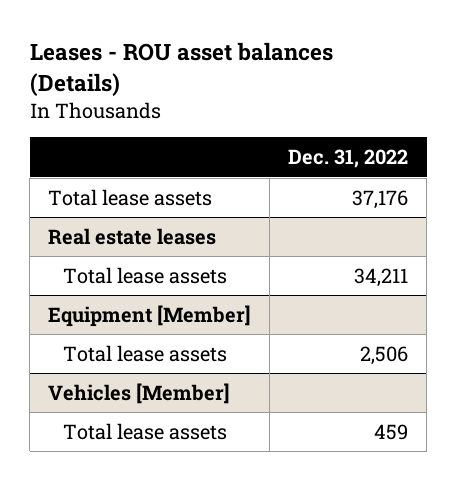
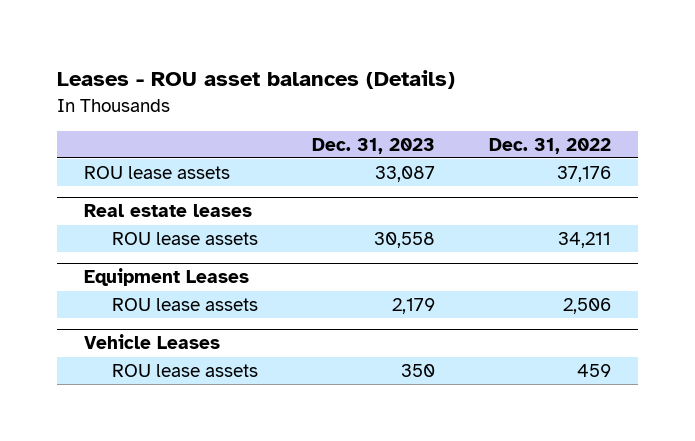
- | Dec. 31, 2022
+ | Dec. 31, 2023 | Dec. 31, 2022
- Total lease assets | 37,176
+ ROU lease assets | 33,087 | 37,176
@ Real estate leases
- Total lease assets | 34,211
- Equipment [Member]
- Total lease assets | 2,506
- Vehicles [Member]
- Total lease assets | 459
@ Real estate leases
+ ROU lease assets | 30,558 | 34,211
+ Equipment Leases
+ ROU lease assets | 2,179 | 2,506
+ Vehicle Leases
+ ROU lease assets | 350 | 459

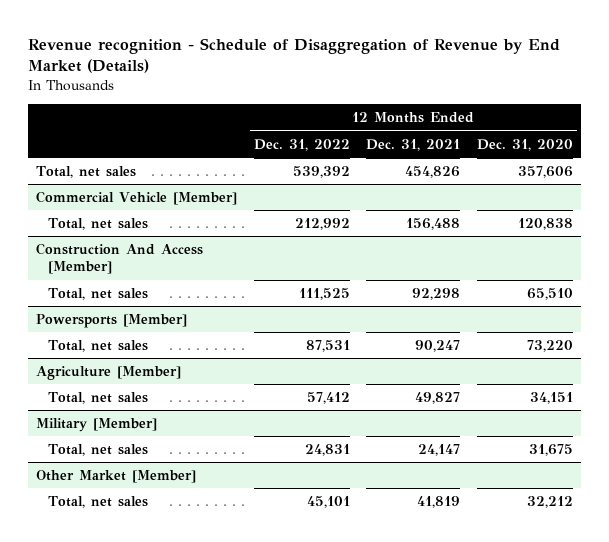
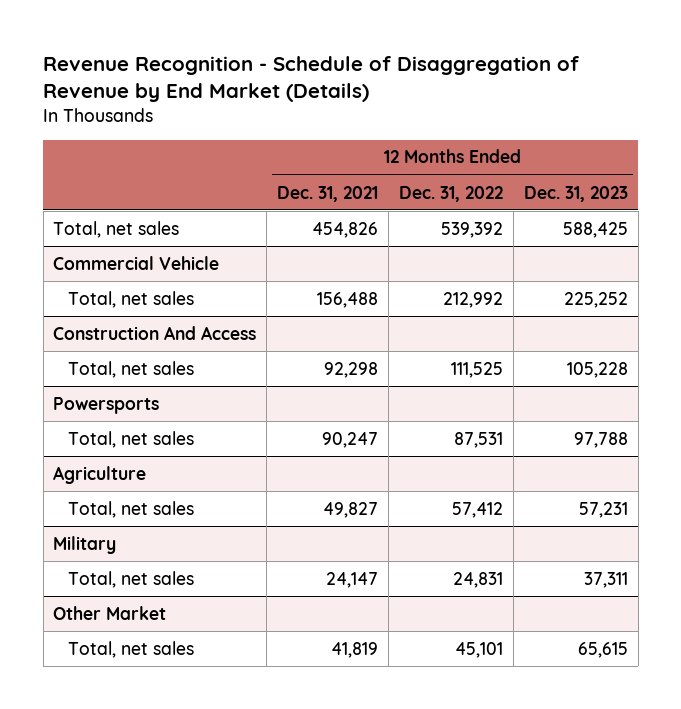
- Revenue recognition - Schedule of Disaggregation of Revenue by End Market (Details)
+ Revenue Recognition - Schedule of Disaggregation of Revenue by End Market (Details)
- | 12 Months Ended Dec. 31, 2022 | 12 Months Ended Dec. 31, 2021 | 12 Months Ended Dec. 31, 2020
+ | 12 Months Ended Dec. 31, 2021 | 12 Months Ended Dec. 31, 2022 | 12 Months Ended Dec. 31, 2023
- Commercial Vehicle [Member]
+ Commercial Vehicle
- Construction And Access [Member]
+ Construction And Access
- Powersports [Member]
+ Powersports
- Agriculture [Member]
+ Agriculture
- Military [Member]
+ Military
- Other Market [Member]
+ Other Market

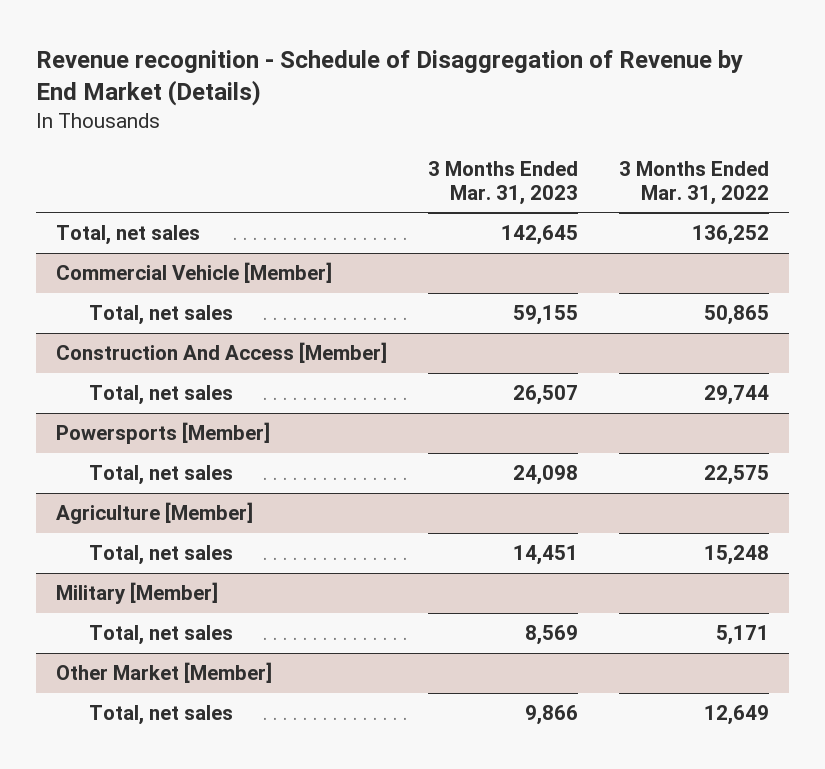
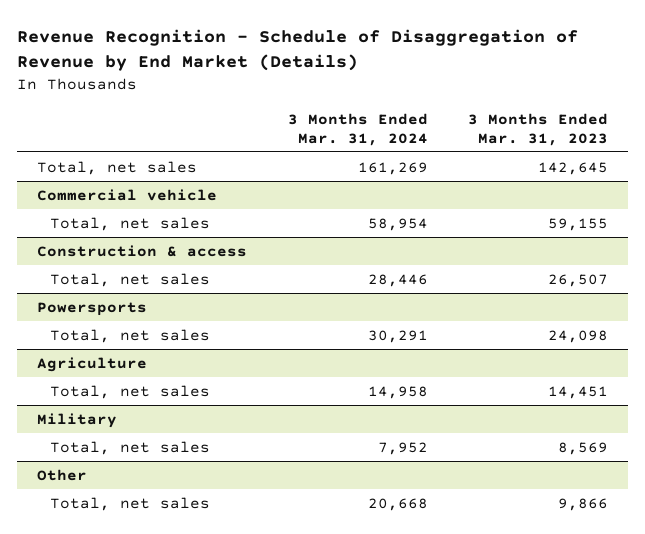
- Revenue recognition - Schedule of Disaggregation of Revenue by End Market (Details)
+ Revenue Recognition - Schedule of Disaggregation of Revenue by End Market (Details)
- | 3 Months Ended Mar. 31, 2023 | 3 Months Ended Mar. 31, 2022
+ | 3 Months Ended Mar. 31, 2024 | 3 Months Ended Mar. 31, 2023
- Commercial Vehicle [Member]
+ Commercial vehicle
- Construction And Access [Member]
+ Construction & access
- Powersports [Member]
+ Powersports
- Agriculture [Member]
+ Agriculture
- Military [Member]
+ Military
- Other Market [Member]
+ Other

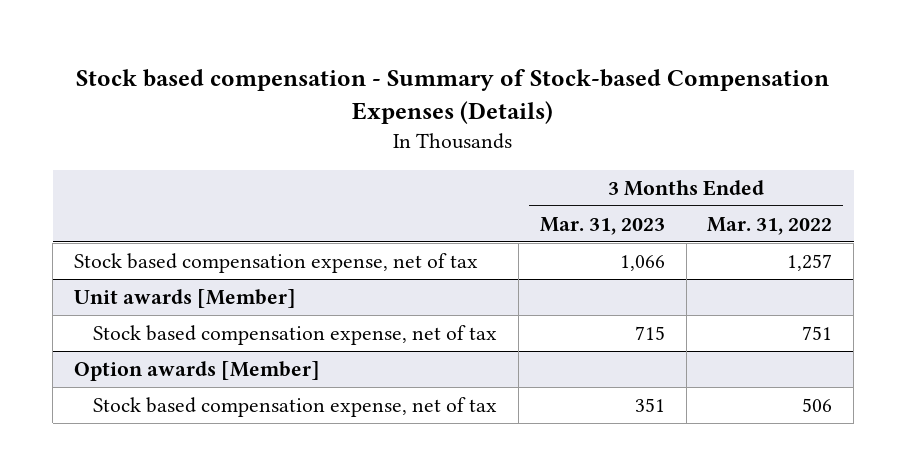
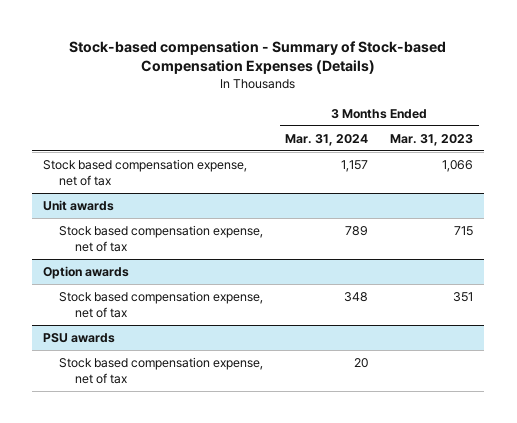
- Stock based compensation - Summary of Stock-based Compensation Expenses (Details)
+ Stock-based compensation - Summary of Stock-based Compensation Expenses (Details)
- | 3 Months Ended Mar. 31, 2023 | 3 Months Ended Mar. 31, 2022
+ | 3 Months Ended Mar. 31, 2024 | 3 Months Ended Mar. 31, 2023
- Unit awards [Member]
+ Unit awards
- Option awards [Member]
+ Option awards
+ PSU awards
+ Stock based compensation expense, net of tax | 20 |

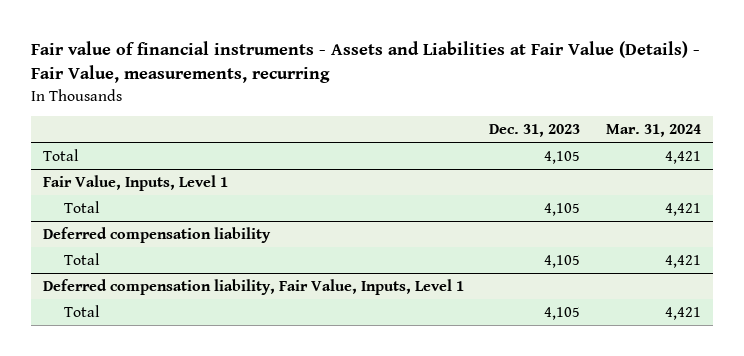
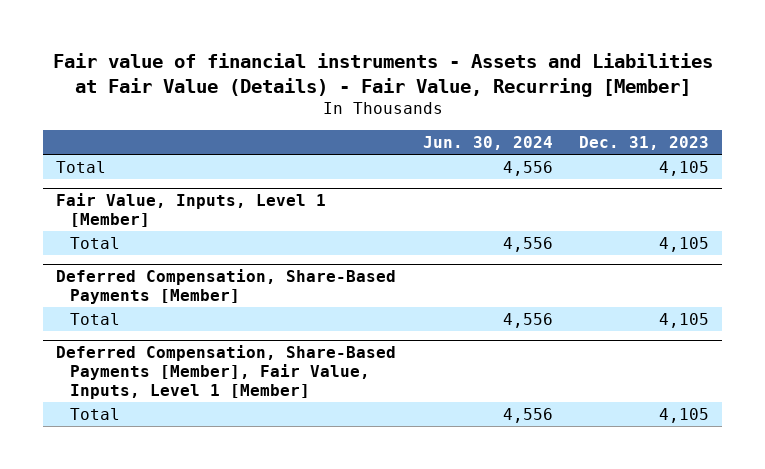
- Fair value of financial instruments - Assets and Liabilities at Fair Value (Details) - Fair Value, measurements, recurring
+ Fair value of financial instruments - Assets and Liabilities at Fair Value (Details) - Fair Value, Recurring [Member]
- | Dec. 31, 2023 | Mar. 31, 2024
+ | Jun. 30, 2024 | Dec. 31, 2023
- Fair Value, Inputs, Level 1
+ Fair Value, Inputs, Level 1 [Member]
- Deferred compensation liability
+ Deferred Compensation, Share-Based Payments [Member]
- Deferred compensation liability, Fair Value, Inputs, Level 1
+ Deferred Compensation, Share-Based Payments [Member], Fair Value, Inputs, Level 1 [Member]

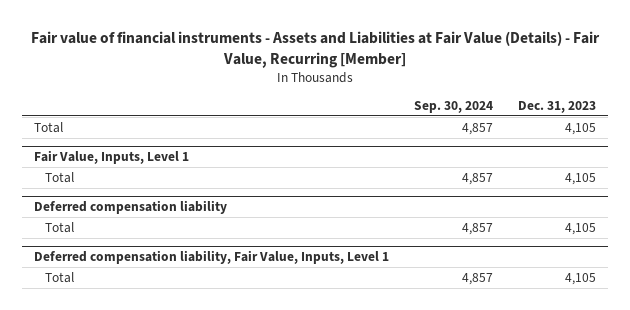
- | Jun. 30, 2024 | Dec. 31, 2023
+ | Sep. 30, 2024 | Dec. 31, 2023
- Fair Value, Inputs, Level 1 [Member]
+ Fair Value, Inputs, Level 1
- Deferred Compensation, Share-Based Payments [Member]
+ Deferred compensation liability
- Deferred Compensation, Share-Based Payments [Member], Fair Value, Inputs, Level 1 [Member]
+ Deferred compensation liability, Fair Value, Inputs, Level 1

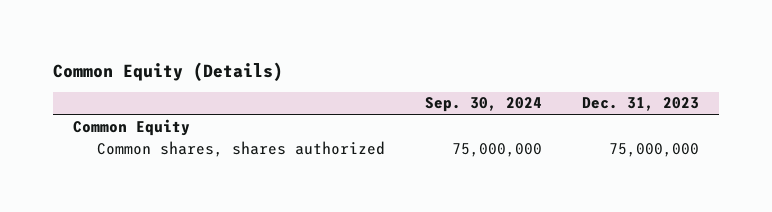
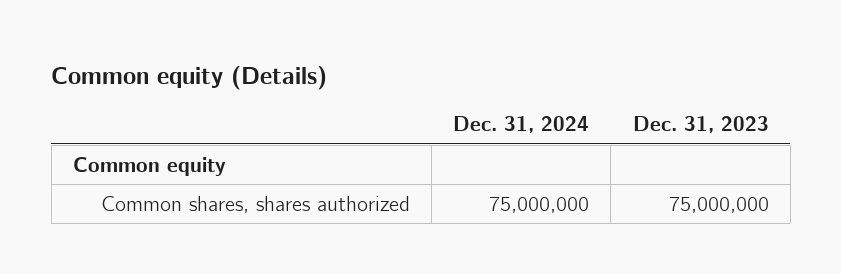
- Common Equity (Details)
+ Common equity (Details)
- | Sep. 30, 2024 | Dec. 31, 2023
+ | Dec. 31, 2024 | Dec. 31, 2023
- Common Equity
+ Common equity

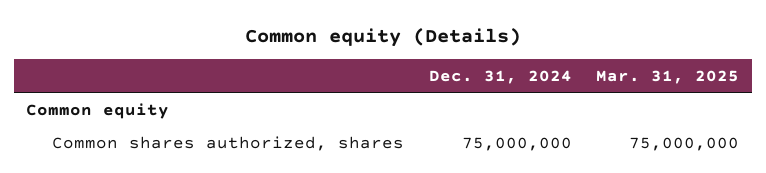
- | Dec. 31, 2024 | Dec. 31, 2023
+ | Dec. 31, 2024 | Mar. 31, 2025
- Common shares, shares authorized | 75,000,000 | 75,000,000
+ Common shares authorized, shares | 75,000,000 | 75,000,000

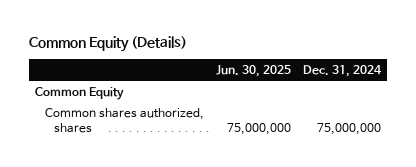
- Common equity (Details)
+ Common Equity (Details)
- | Dec. 31, 2024 | Mar. 31, 2025
+ | Jun. 30, 2025 | Dec. 31, 2024
- Common equity
+ Common Equity

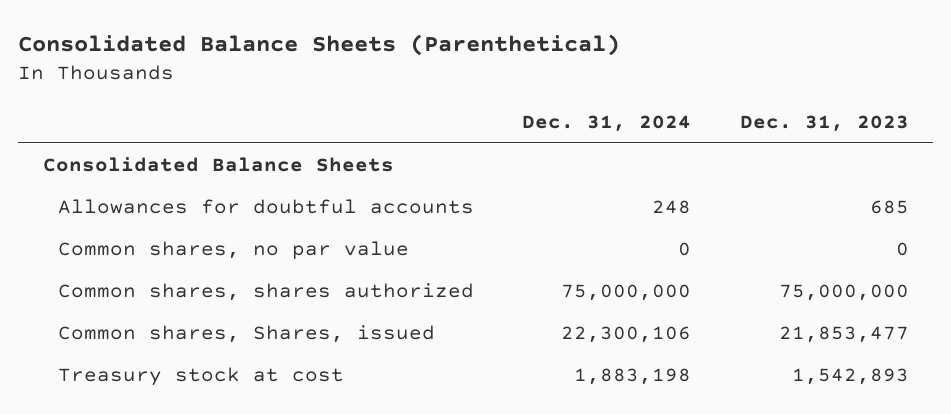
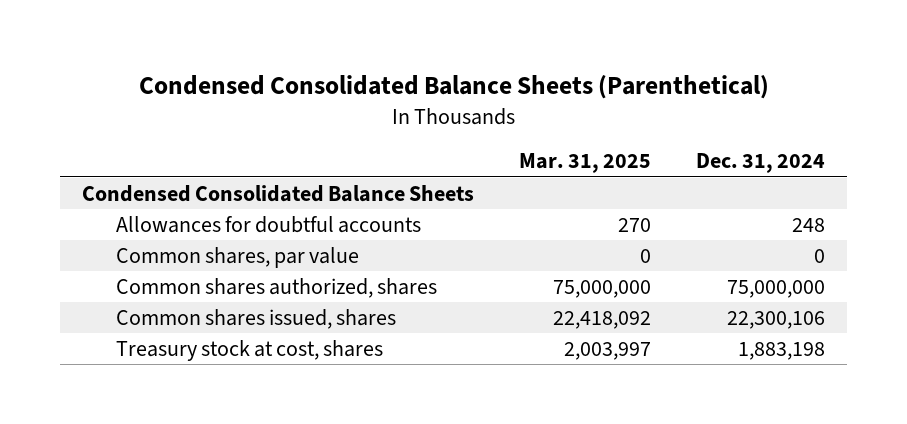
- Consolidated Balance Sheets (Parenthetical)
+ Condensed Consolidated Balance Sheets (Parenthetical)
- | Dec. 31, 2024 | Dec. 31, 2023
+ | Mar. 31, 2025 | Dec. 31, 2024
- Consolidated Balance Sheets
+ Condensed Consolidated Balance Sheets
- Common shares, no par value | 0 | 0
- Common shares, shares authorized | 75,000,000 | 75,000,000
- Common shares, Shares, issued | 22,300,106 | 21,853,477
- Treasury stock at cost | 1,883,198 | 1,542,893
+ Common shares, par value | 0 | 0
+ Common shares authorized, shares | 75,000,000 | 75,000,000
+ Common shares issued, shares | 22,418,092 | 22,300,106
+ Treasury stock at cost, shares | 2,003,997 | 1,883,198

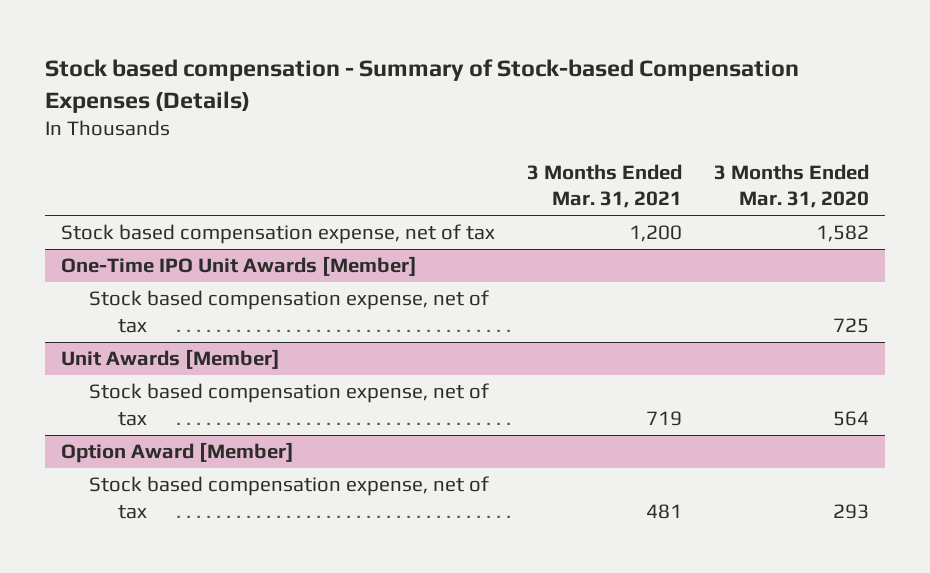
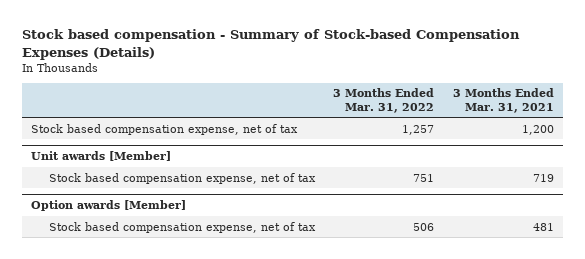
- | 3 Months Ended Mar. 31, 2021 | 3 Months Ended Mar. 31, 2020
+ | 3 Months Ended Mar. 31, 2022 | 3 Months Ended Mar. 31, 2021
- One-Time IPO Unit Awards [Member]
- Stock based compensation expense, net of tax | | 725
- Unit Awards [Member]
+ Unit awards [Member]
- Option Award [Member]
+ Option awards [Member]

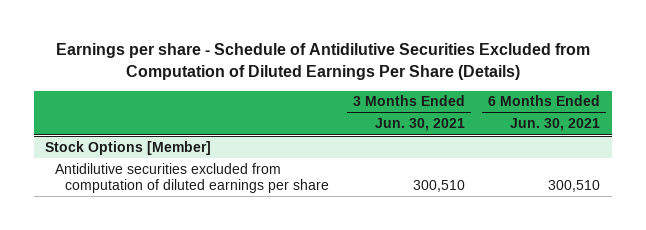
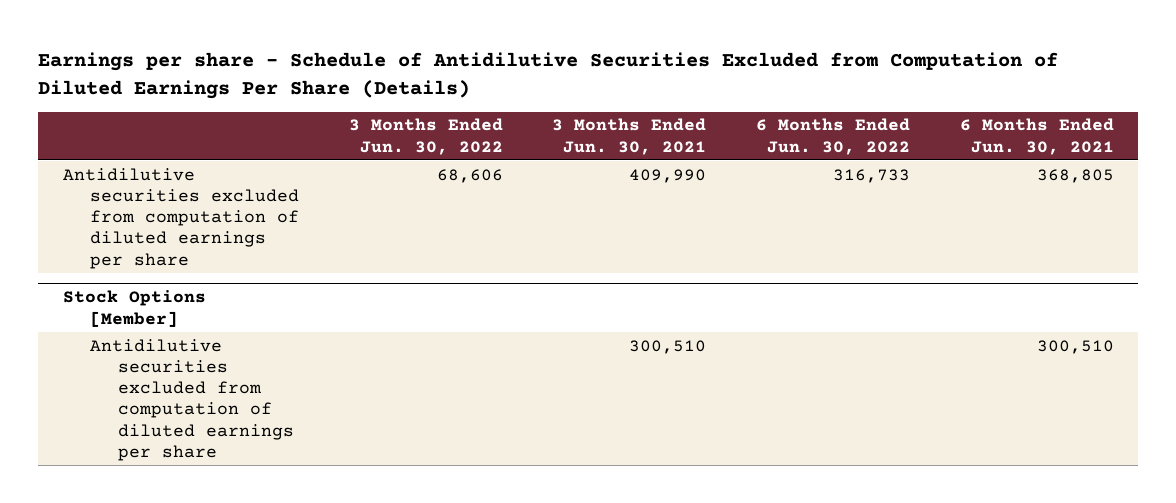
- | 3 Months Ended Jun. 30, 2021 | 6 Months Ended Jun. 30, 2021
+ | 3 Months Ended Jun. 30, 2022 | 3 Months Ended Jun. 30, 2021 | 6 Months Ended Jun. 30, 2022 | 6 Months Ended Jun. 30, 2021
+ Antidilutive securities excluded from computation of diluted earnings per share | 68,606 | 409,990 | 316,733 | 368,805

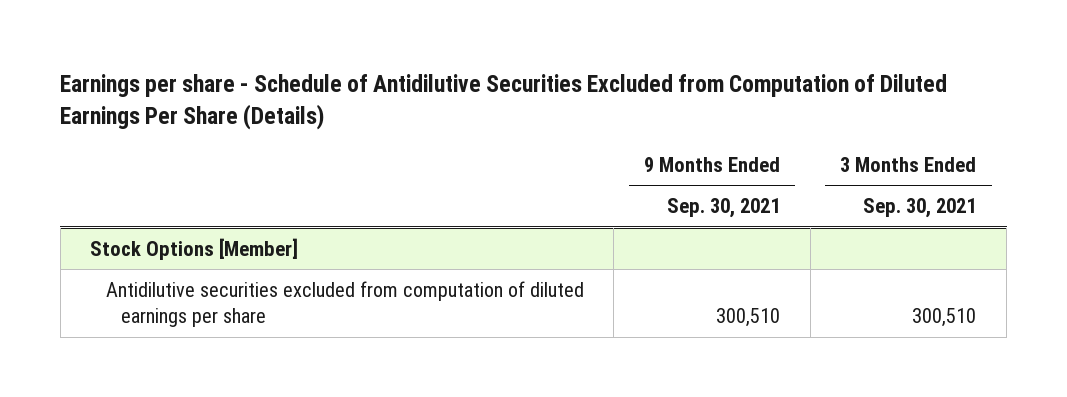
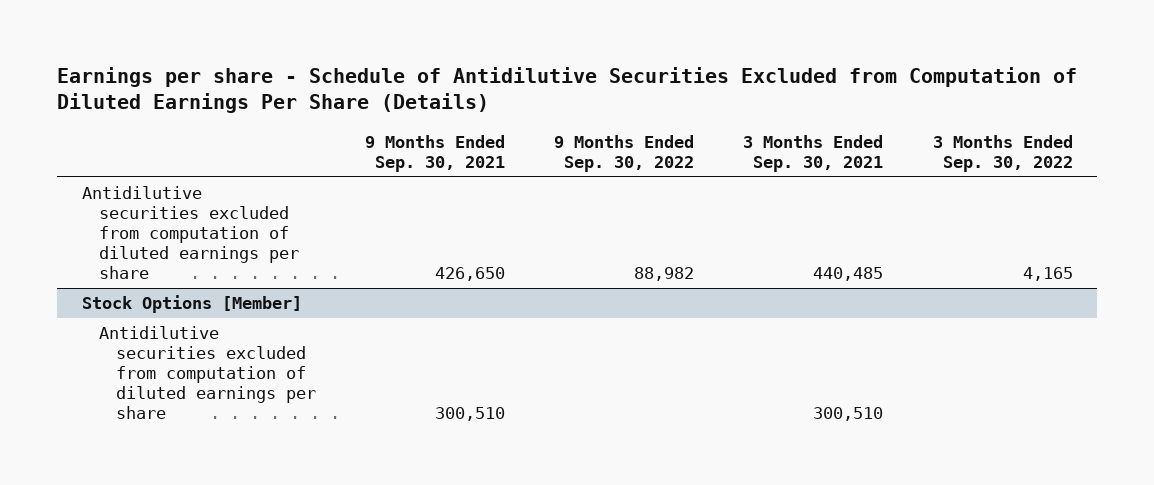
- | 9 Months Ended Sep. 30, 2021 | 3 Months Ended Sep. 30, 2021
+ | 9 Months Ended Sep. 30, 2021 | 9 Months Ended Sep. 30, 2022 | 3 Months Ended Sep. 30, 2021 | 3 Months Ended Sep. 30, 2022
+ Antidilutive securities excluded from computation of diluted earnings per share | 426,650 | 88,982 | 440,485 | 4,165

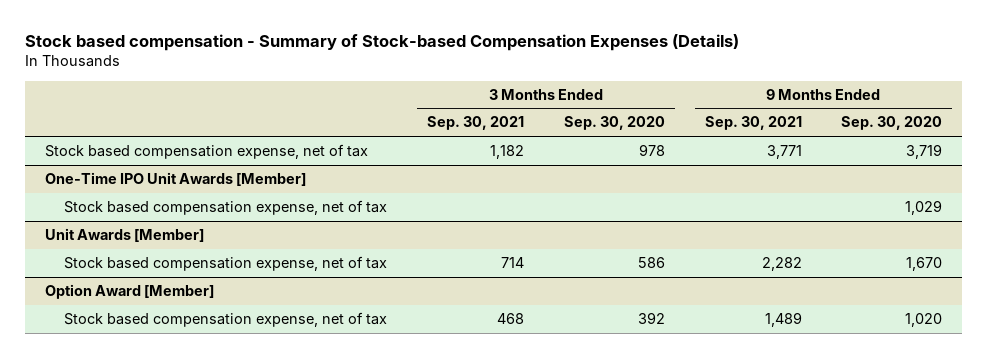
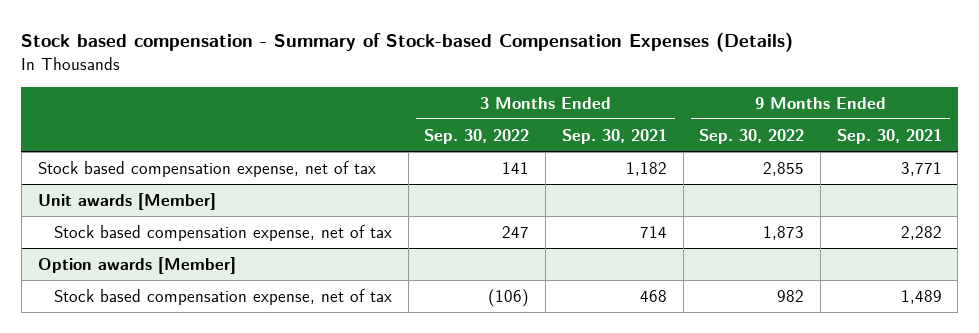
- | 3 Months Ended Sep. 30, 2021 | 3 Months Ended Sep. 30, 2020 | 9 Months Ended Sep. 30, 2021 | 9 Months Ended Sep. 30, 2020
+ | 3 Months Ended Sep. 30, 2022 | 3 Months Ended Sep. 30, 2021 | 9 Months Ended Sep. 30, 2022 | 9 Months Ended Sep. 30, 2021
- One-Time IPO Unit Awards [Member]
- Stock based compensation expense, net of tax | | | | 1,029
- Unit Awards [Member]
+ Unit awards [Member]
- Option Award [Member]
+ Option awards [Member]

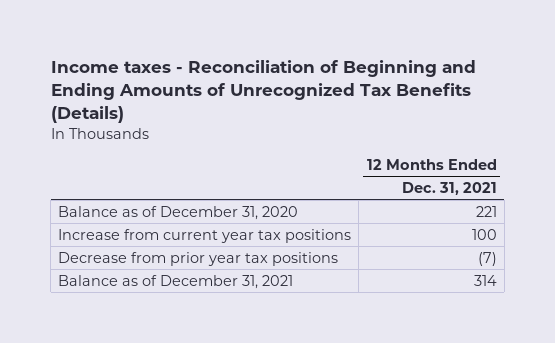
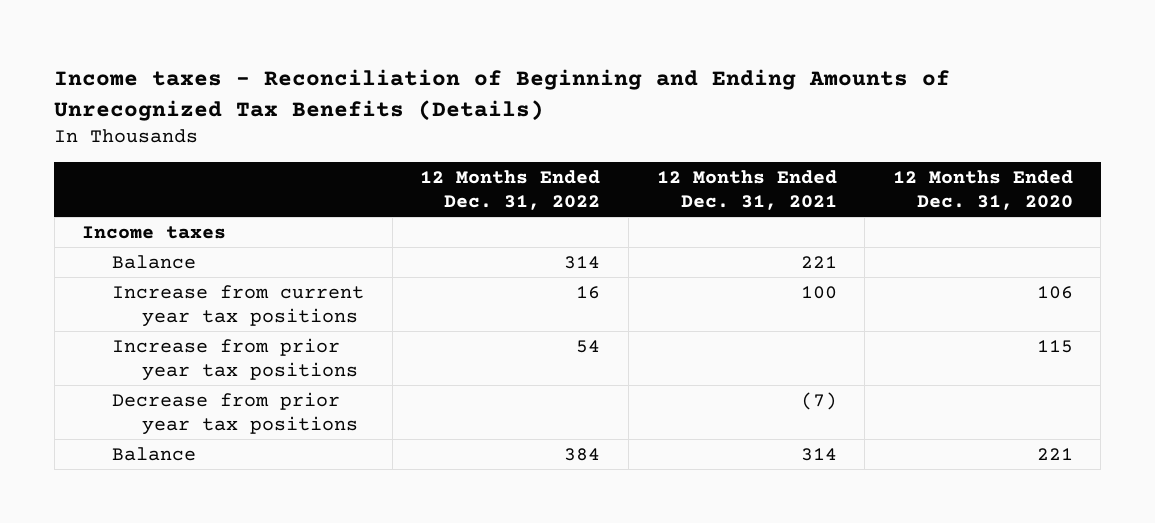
- | 12 Months Ended Dec. 31, 2021
+ | 12 Months Ended Dec. 31, 2022 | 12 Months Ended Dec. 31, 2021 | 12 Months Ended Dec. 31, 2020
- Balance as of December 31, 2020 | 221
+ Income taxes
+ Balance | 314 | 221 |
+ Increase from prior year tax positions | 54 | | 115
- Balance as of December 31, 2021 | 314
+ Balance | 384 | 314 | 221

